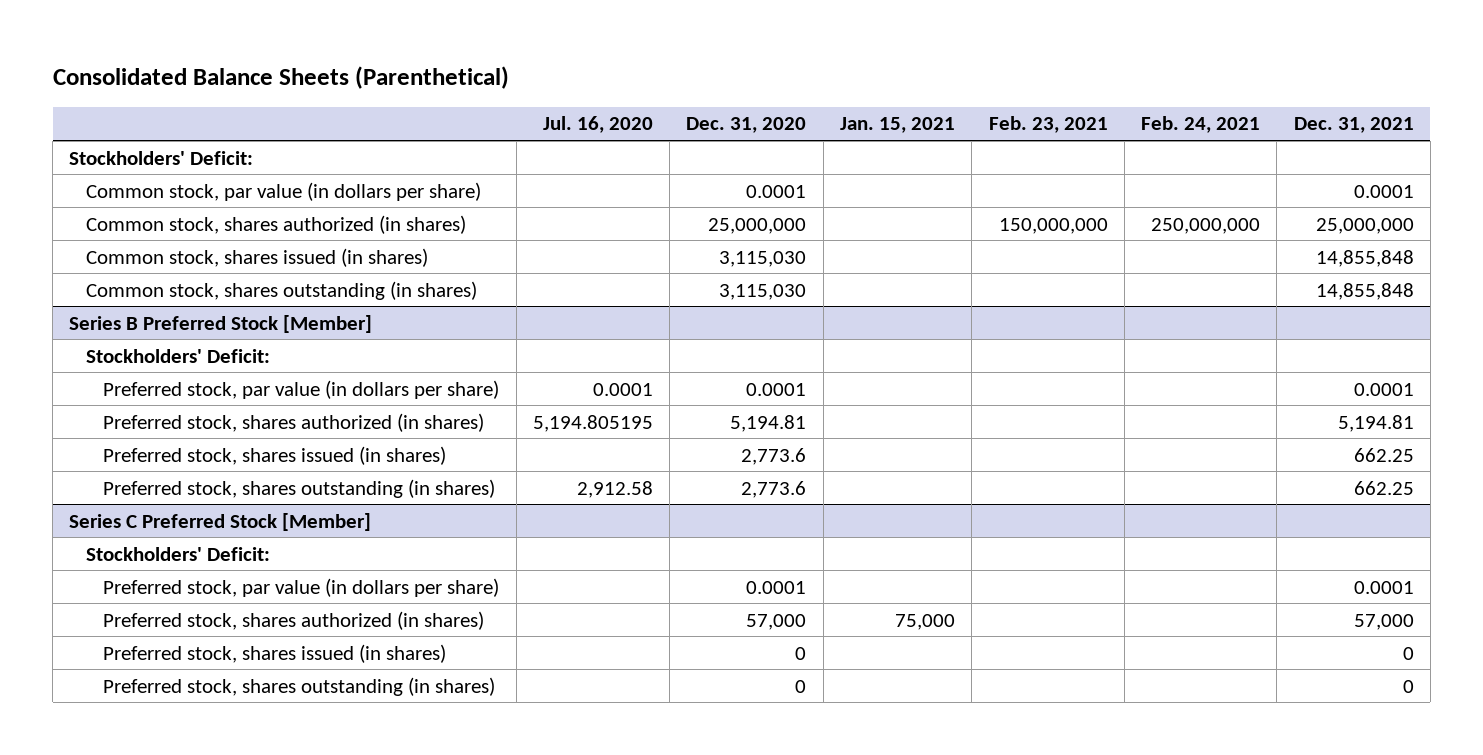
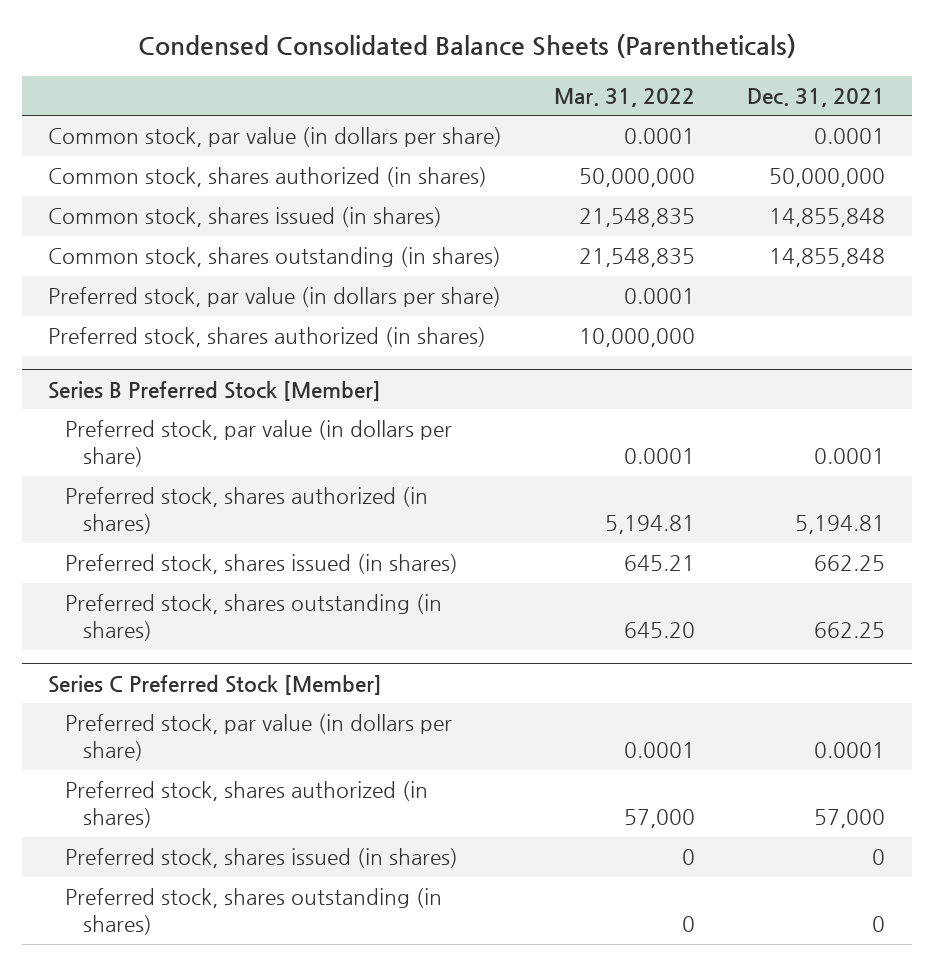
- Consolidated Balance Sheets (Parenthetical)
+ Condensed Consolidated Balance Sheets (Parentheticals)
- | Jul. 16, 2020 | Dec. 31, 2020 | Jan. 15, 2021 | Feb. 23, 2021 | Feb. 24, 2021 | Dec. 31, 2021
+ | Mar. 31, 2022 | Dec. 31, 2021
- Stockholders' Deficit:
- Common stock, shares authorized (in shares) | | 25,000,000 | | 150,000,000 | 250,000,000 | 25,000,000
+ Common stock, shares authorized (in shares) | 50,000,000 | 50,000,000
+ Preferred stock, par value (in dollars per share) | 0.0001 |
+ Preferred stock, shares authorized (in shares) | 10,000,000 |
@ Series B Preferred Stock [Member]
- Stockholders' Deficit:
@ Series C Preferred Stock [Member]
- Stockholders' Deficit:

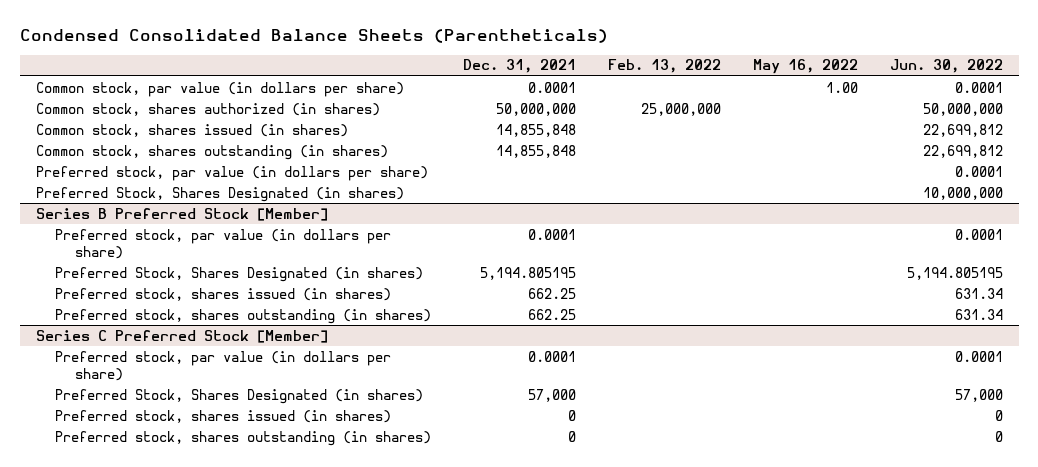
- | Mar. 31, 2022 | Dec. 31, 2021
+ | Dec. 31, 2021 | Feb. 13, 2022 | May 16, 2022 | Jun. 30, 2022
- Preferred stock, shares authorized (in shares) | 10,000,000 |
+ Preferred Stock, Shares Designated (in shares) | | | | 10,000,000
@ Series B Preferred Stock [Member]
- Preferred stock, shares authorized (in shares) | 5,194.81 | 5,194.81
+ Preferred Stock, Shares Designated (in shares) | 5,194.805195 | | | 5,194.805195
@ Series C Preferred Stock [Member]
- Preferred stock, shares authorized (in shares) | 57,000 | 57,000
+ Preferred Stock, Shares Designated (in shares) | 57,000 | | | 57,000

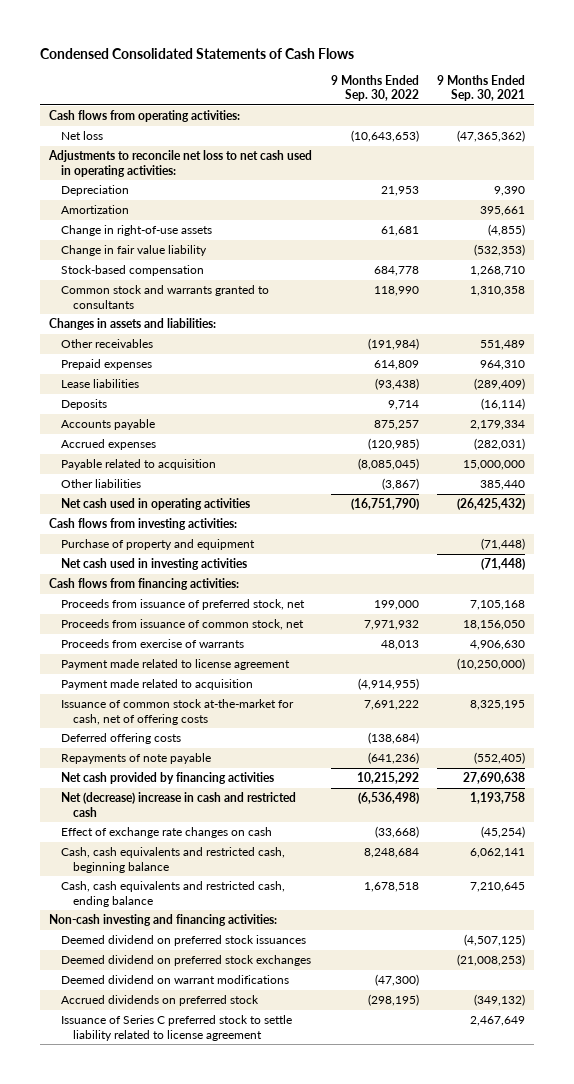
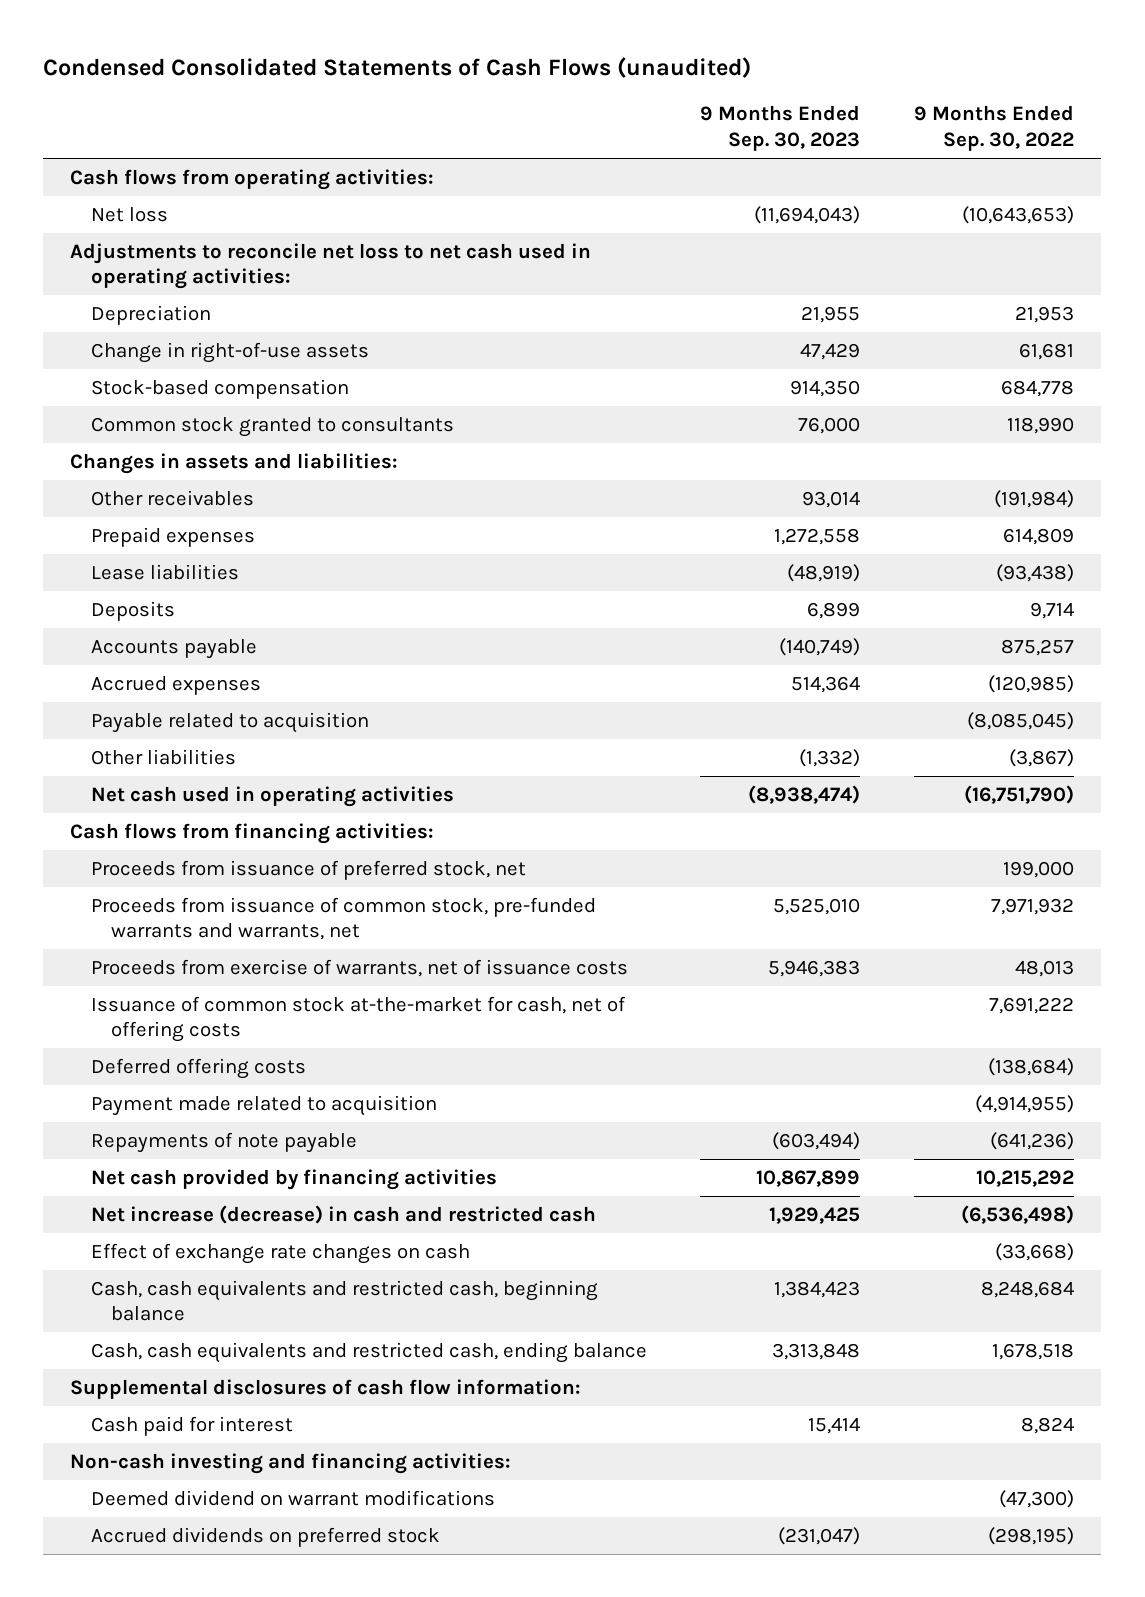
- Condensed Consolidated Statements of Cash Flows
+ Condensed Consolidated Statements of Cash Flows (unaudited)
- | 9 Months Ended Sep. 30, 2022 | 9 Months Ended Sep. 30, 2021
+ | 9 Months Ended Sep. 30, 2023 | 9 Months Ended Sep. 30, 2022
- Amortization | | 395,661
- Change in fair value liability | | (532,353)
- Common stock and warrants granted to consultants | 118,990 | 1,310,358
+ Common stock granted to consultants | 76,000 | 118,990
- Cash flows from investing activities:
- Purchase of property and equipment | | (71,448)
- Net cash used in investing activities | | (71,448)
- Proceeds from issuance of common stock, net | 7,971,932 | 18,156,050
- Proceeds from exercise of warrants | 48,013 | 4,906,630
- Payment made related to license agreement | | (10,250,000)
+ Proceeds from issuance of common stock, pre-funded warrants and warrants, net | 5,525,010 | 7,971,932
+ Proceeds from exercise of warrants, net of issuance costs | 5,946,383 | 48,013
moved down: Payment made related to acquisition | | (4,914,955)
- Net (decrease) increase in cash and restricted cash | (6,536,498) | 1,193,758
+ Net increase (decrease) in cash and restricted cash | 1,929,425 | (6,536,498)
+ Supplemental disclosures of cash flow information:
+ Cash paid for interest | 15,414 | 8,824
- Deemed dividend on preferred stock issuances | | (4,507,125)
- Deemed dividend on preferred stock exchanges | | (21,008,253)
- Issuance of Series C preferred stock to settle liability related to license agreement | | 2,467,649

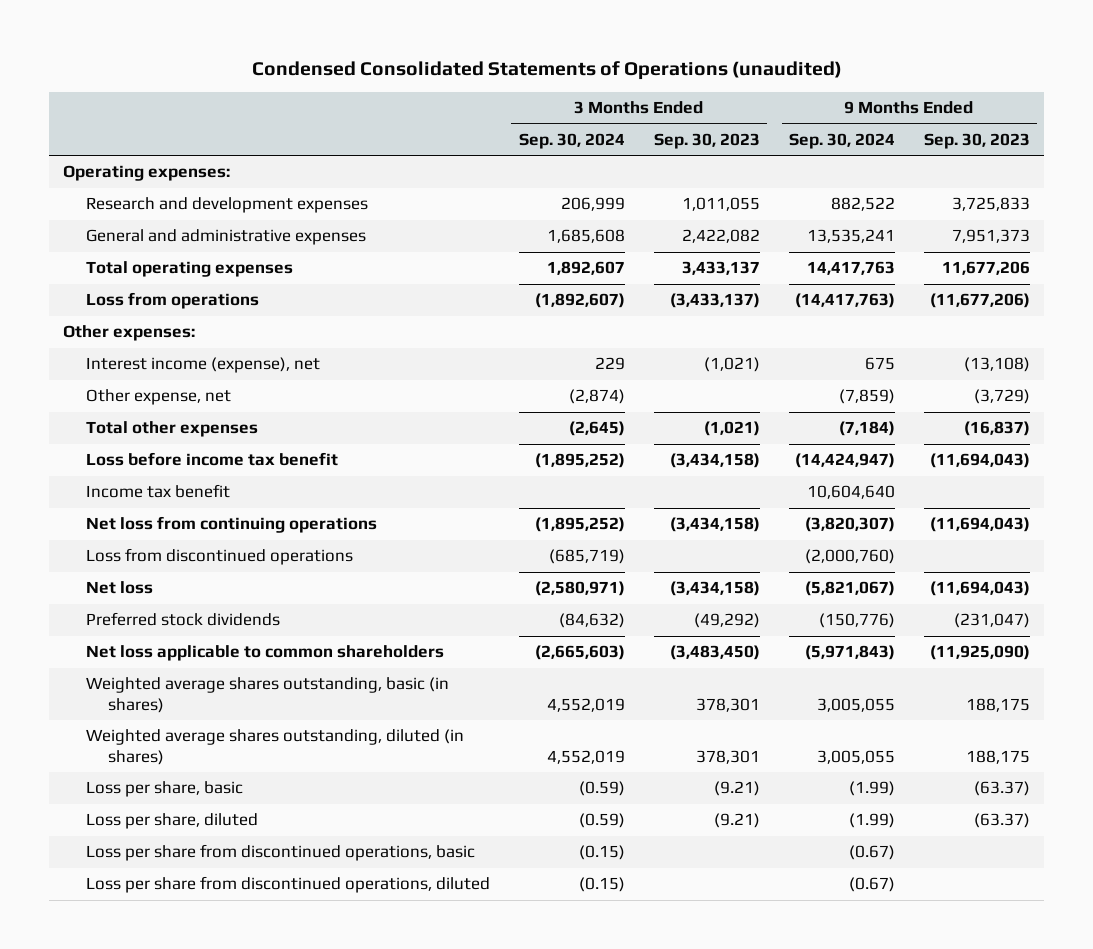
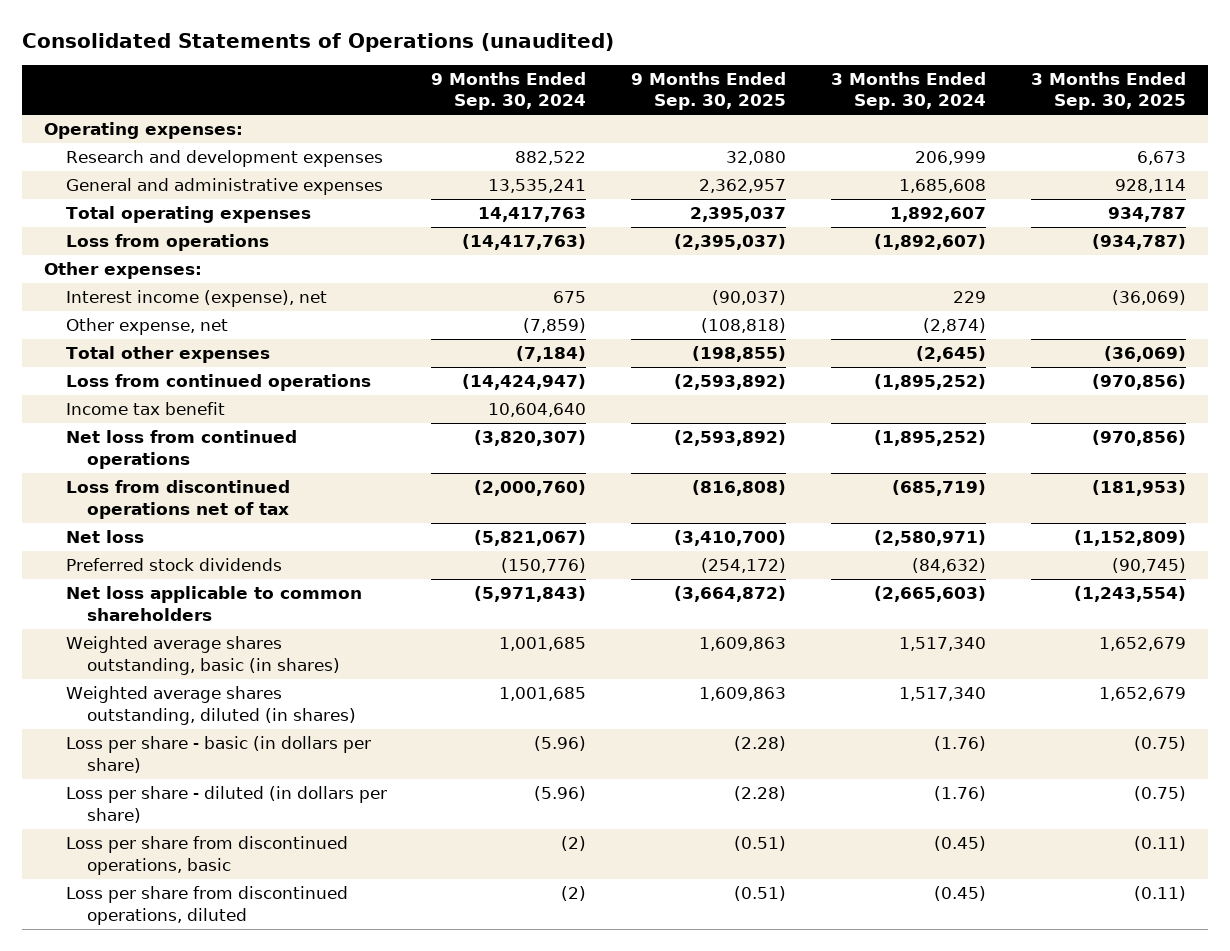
- Condensed Consolidated Statements of Operations (unaudited)
+ Consolidated Statements of Operations (unaudited)
- | 3 Months Ended Sep. 30, 2024 | 3 Months Ended Sep. 30, 2023 | 9 Months Ended Sep. 30, 2024 | 9 Months Ended Sep. 30, 2023
+ | 9 Months Ended Sep. 30, 2024 | 9 Months Ended Sep. 30, 2025 | 3 Months Ended Sep. 30, 2024 | 3 Months Ended Sep. 30, 2025
- Loss before income tax benefit | (1,895,252) | (3,434,158) | (14,424,947) | (11,694,043)
+ Loss from continued operations | (14,424,947) | (2,593,892) | (1,895,252) | (970,856)
- Net loss from continuing operations | (1,895,252) | (3,434,158) | (3,820,307) | (11,694,043)
- Loss from discontinued operations | (685,719) | | (2,000,760) |
+ Net loss from continued operations | (3,820,307) | (2,593,892) | (1,895,252) | (970,856)
+ Loss from discontinued operations net of tax | (2,000,760) | (816,808) | (685,719) | (181,953)
- Weighted average shares outstanding, basic (in shares) | 4,552,019 | 378,301 | 3,005,055 | 188,175
- Weighted average shares outstanding, diluted (in shares) | 4,552,019 | 378,301 | 3,005,055 | 188,175
- Loss per share, basic | (0.59) | (9.21) | (1.99) | (63.37)
- Loss per share, diluted | (0.59) | (9.21) | (1.99) | (63.37)
- Loss per share from discontinued operations, basic | (0.15) | | (0.67) |
- Loss per share from discontinued operations, diluted | (0.15) | | (0.67) |
+ Weighted average shares outstanding, basic (in shares) | 1,001,685 | 1,609,863 | 1,517,340 | 1,652,679
+ Weighted average shares outstanding, diluted (in shares) | 1,001,685 | 1,609,863 | 1,517,340 | 1,652,679
+ Loss per share - basic (in dollars per share) | (5.96) | (2.28) | (1.76) | (0.75)
+ Loss per share - diluted (in dollars per share) | (5.96) | (2.28) | (1.76) | (0.75)
+ Loss per share from discontinued operations, basic | (2) | (0.51) | (0.45) | (0.11)
+ Loss per share from discontinued operations, diluted | (2) | (0.51) | (0.45) | (0.11)

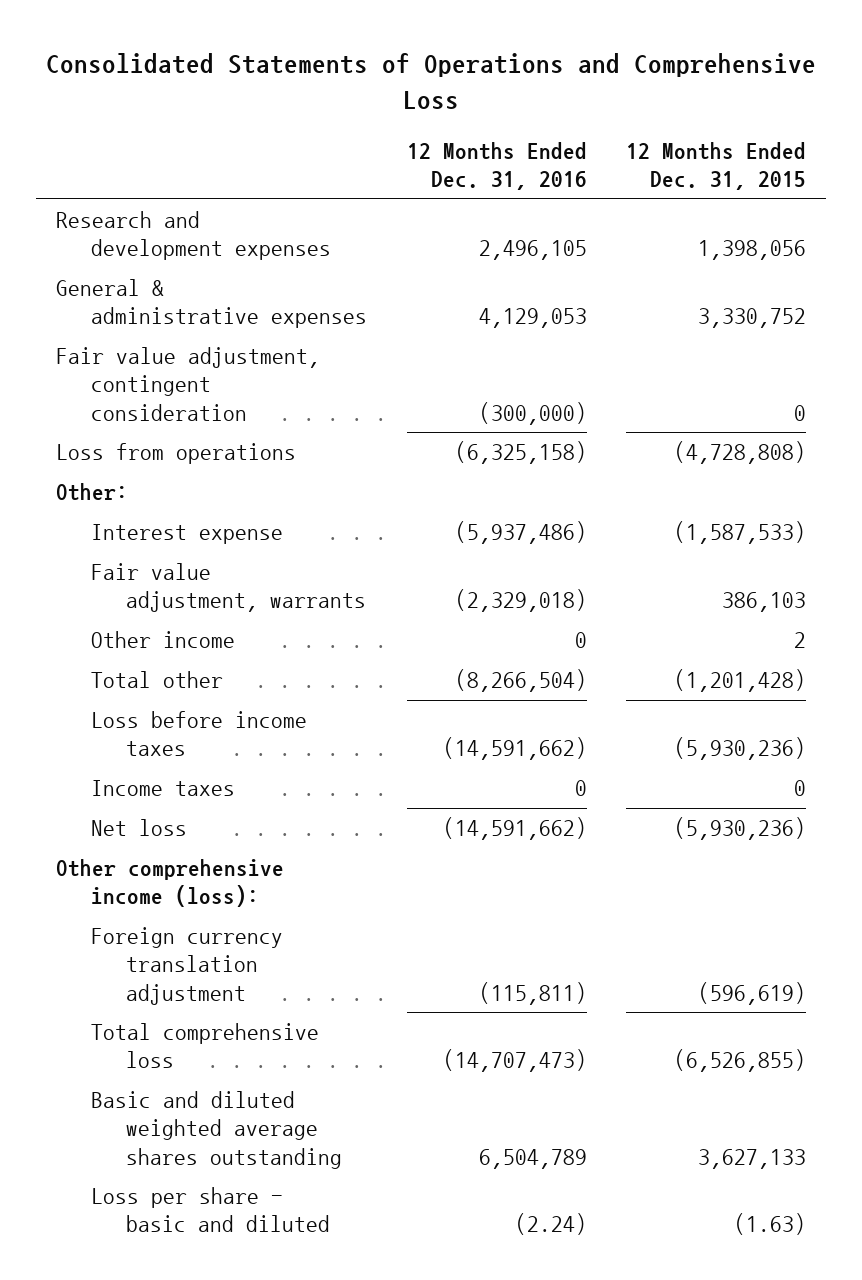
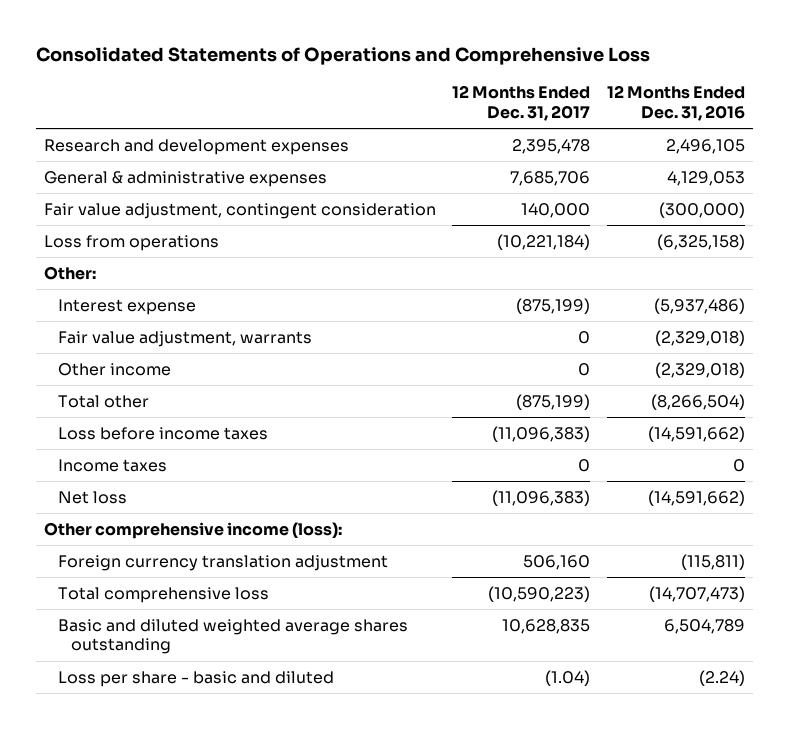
- | 12 Months Ended Dec. 31, 2016 | 12 Months Ended Dec. 31, 2015
+ | 12 Months Ended Dec. 31, 2017 | 12 Months Ended Dec. 31, 2016
- Other income | 0 | 2
+ Other income | 0 | (2,329,018)

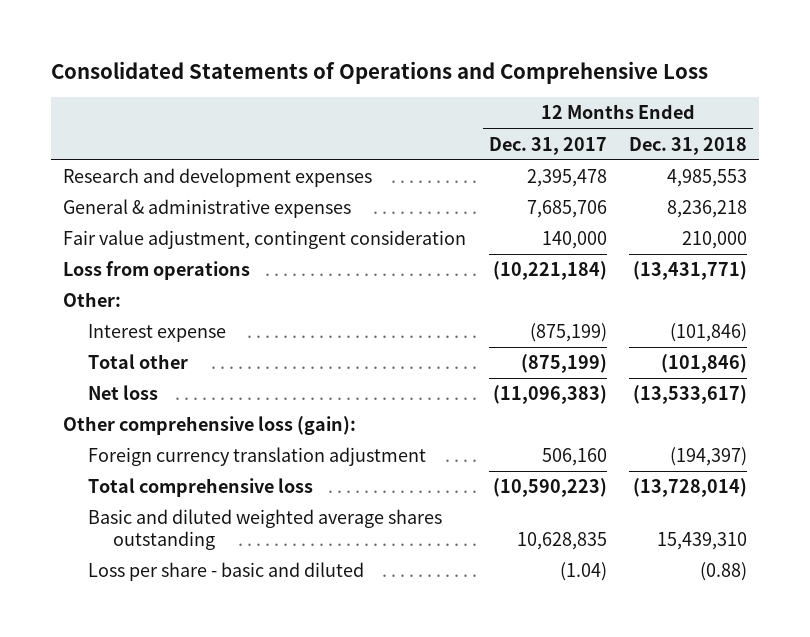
- | 12 Months Ended Dec. 31, 2017 | 12 Months Ended Dec. 31, 2016
+ | 12 Months Ended Dec. 31, 2017 | 12 Months Ended Dec. 31, 2018
- Fair value adjustment, warrants | 0 | (2,329,018)
- Other income | 0 | (2,329,018)
- Loss before income taxes | (11,096,383) | (14,591,662)
- Income taxes | 0 | 0
- Other comprehensive income (loss):
+ Other comprehensive loss (gain):

